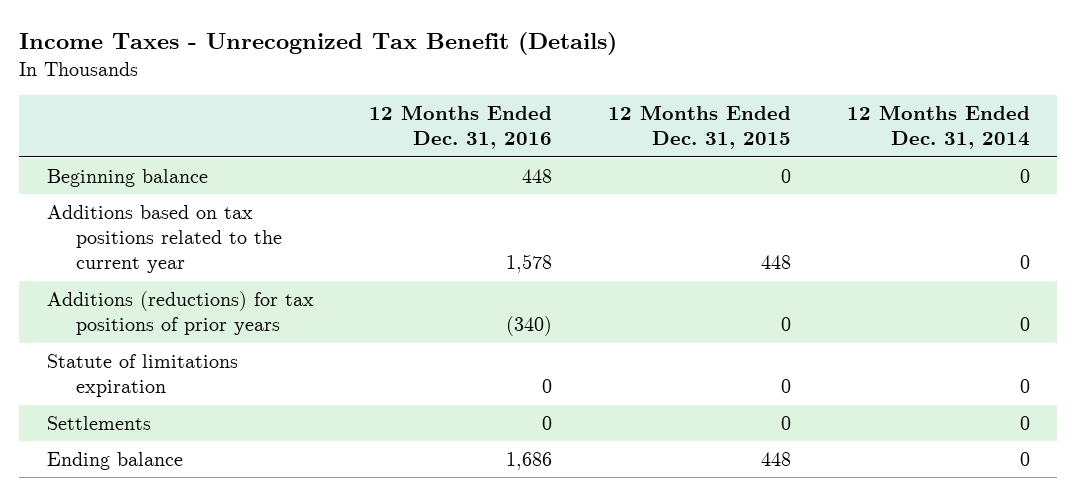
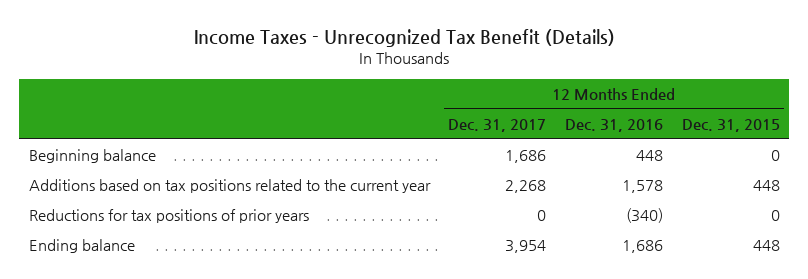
- | 12 Months Ended Dec. 31, 2016 | 12 Months Ended Dec. 31, 2015 | 12 Months Ended Dec. 31, 2014
+ | 12 Months Ended Dec. 31, 2017 | 12 Months Ended Dec. 31, 2016 | 12 Months Ended Dec. 31, 2015
- Additions (reductions) for tax positions of prior years | (340) | 0 | 0
- Statute of limitations expiration | 0 | 0 | 0
- Settlements | 0 | 0 | 0
+ Reductions for tax positions of prior years | 0 | (340) | 0

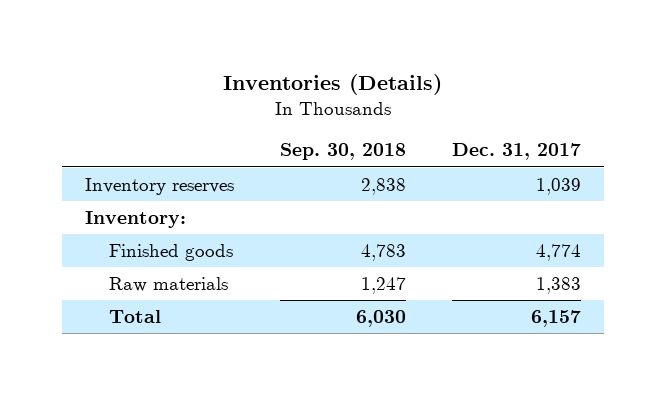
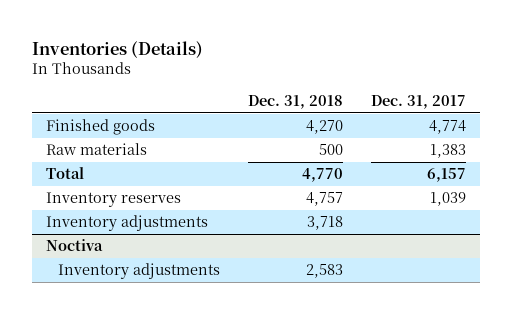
- | Sep. 30, 2018 | Dec. 31, 2017
+ | Dec. 31, 2018 | Dec. 31, 2017
- Inventory:
moved down: Inventory reserves | 4,757 | 1,039
+ Inventory adjustments | 3,718 |
+ Noctiva
+ Inventory adjustments | 2,583 |

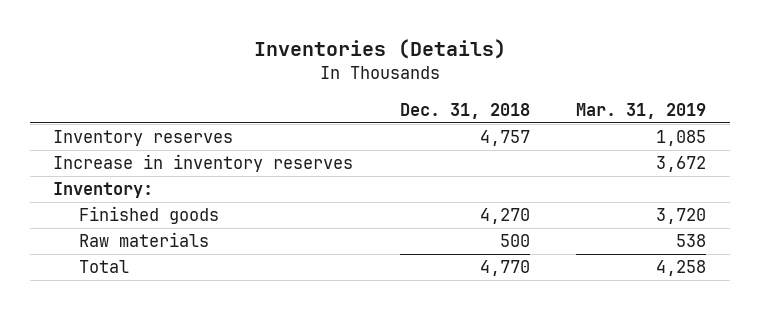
- | Dec. 31, 2018 | Dec. 31, 2017
+ | Dec. 31, 2018 | Mar. 31, 2019
moved up: Inventory reserves | 4,757 | 1,085
+ Increase in inventory reserves | | 3,672
+ Inventory:
- Inventory adjustments | 3,718 |
- Noctiva
- Inventory adjustments | 2,583 |

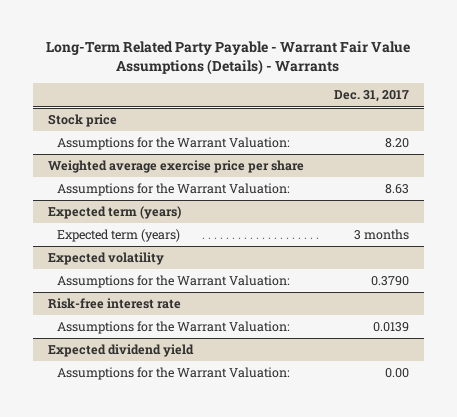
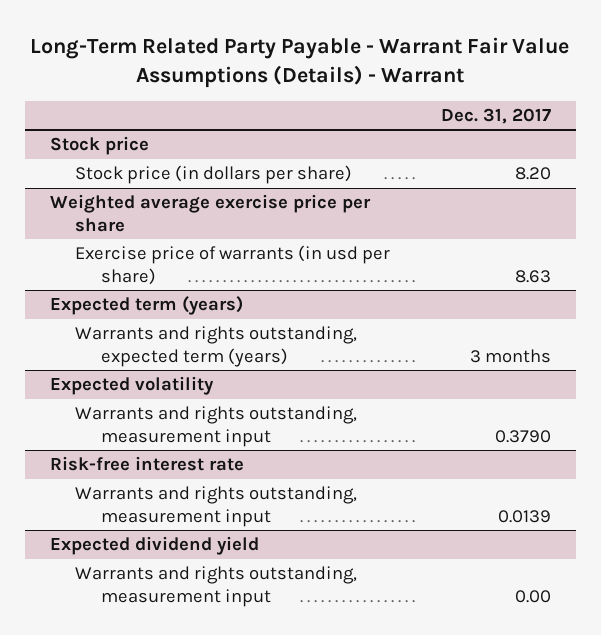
- Long-Term Related Party Payable - Warrant Fair Value Assumptions (Details) - Warrants
+ Long-Term Related Party Payable - Warrant Fair Value Assumptions (Details) - Warrant
@ Stock price
- Assumptions for the Warrant Valuation: | 8.20
+ Stock price (in dollars per share) | 8.20
@ Weighted average exercise price per share
- Assumptions for the Warrant Valuation: | 8.63
+ Exercise price of warrants (in usd per share) | 8.63
@ Expected term (years)
- Expected term (years) | 3 months
+ Warrants and rights outstanding, expected term (years) | 3 months
@ Expected volatility
- Assumptions for the Warrant Valuation: | 0.3790
+ Warrants and rights outstanding, measurement input | 0.3790
@ Risk-free interest rate
- Assumptions for the Warrant Valuation: | 0.0139
+ Warrants and rights outstanding, measurement input | 0.0139
@ Expected dividend yield
- Assumptions for the Warrant Valuation: | 0.00
+ Warrants and rights outstanding, measurement input | 0.00

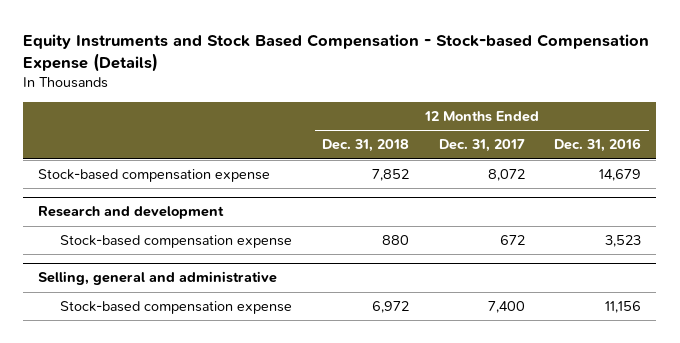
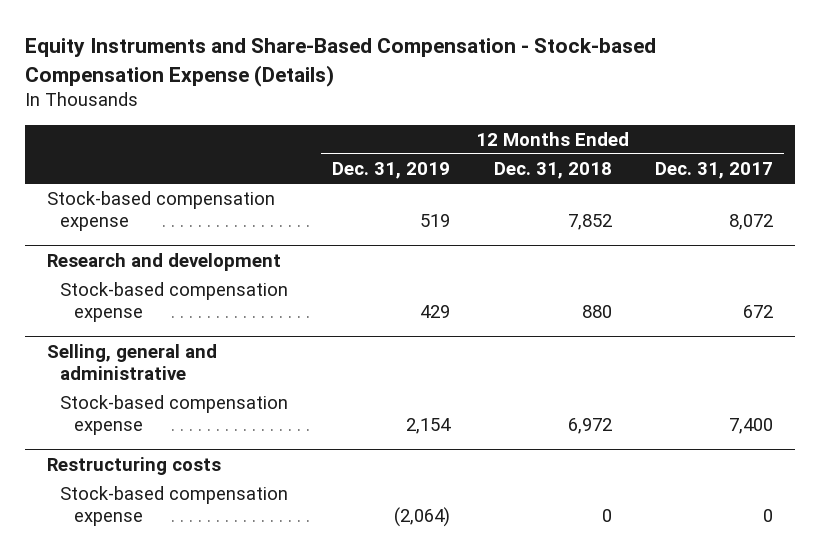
- Equity Instruments and Stock Based Compensation - Stock-based Compensation Expense (Details)
+ Equity Instruments and Share-Based Compensation - Stock-based Compensation Expense (Details)
- | 12 Months Ended Dec. 31, 2018 | 12 Months Ended Dec. 31, 2017 | 12 Months Ended Dec. 31, 2016
+ | 12 Months Ended Dec. 31, 2019 | 12 Months Ended Dec. 31, 2018 | 12 Months Ended Dec. 31, 2017
+ Restructuring costs
+ Stock-based compensation expense | (2,064) | 0 | 0

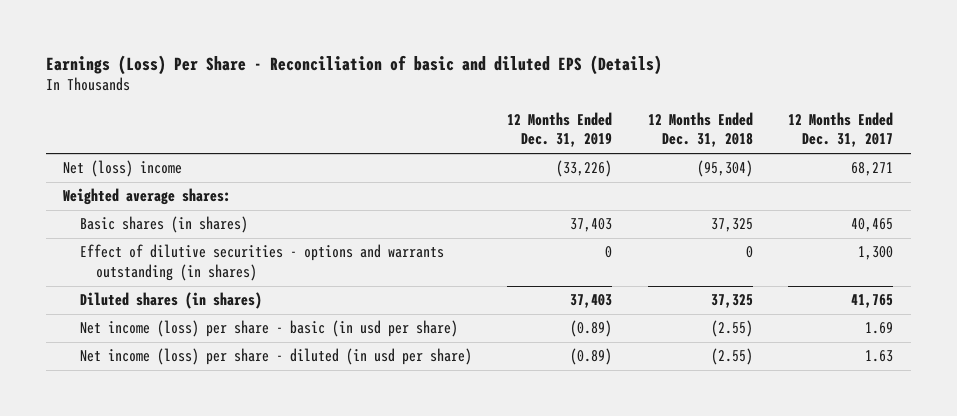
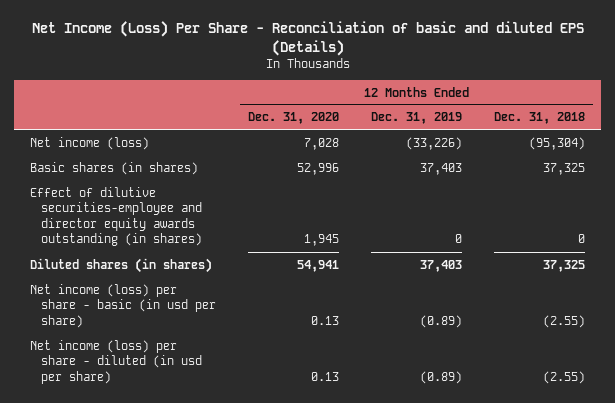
- Earnings (Loss) Per Share - Reconciliation of basic and diluted EPS (Details)
+ Net Income (Loss) Per Share - Reconciliation of basic and diluted EPS (Details)
- | 12 Months Ended Dec. 31, 2019 | 12 Months Ended Dec. 31, 2018 | 12 Months Ended Dec. 31, 2017
+ | 12 Months Ended Dec. 31, 2020 | 12 Months Ended Dec. 31, 2019 | 12 Months Ended Dec. 31, 2018
- Net (loss) income | (33,226) | (95,304) | 68,271
- Weighted average shares:
+ Net income (loss) | 7,028 | (33,226) | (95,304)
- Effect of dilutive securities - options and warrants outstanding (in shares) | 0 | 0 | 1,300
+ Effect of dilutive securities-employee and director equity awards outstanding (in shares) | 1,945 | 0 | 0

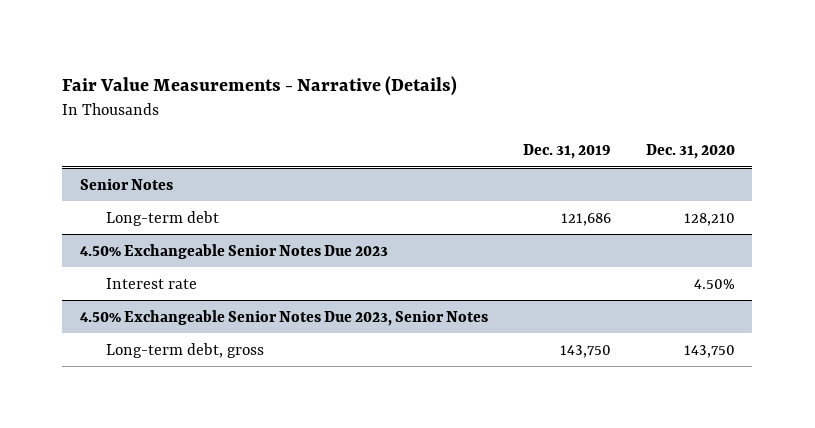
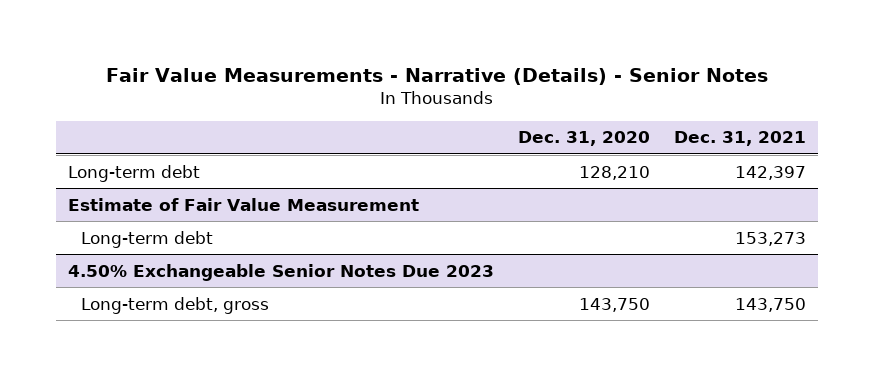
- Fair Value Measurements - Narrative (Details)
+ Fair Value Measurements - Narrative (Details) - Senior Notes
- | Dec. 31, 2019 | Dec. 31, 2020
+ | Dec. 31, 2020 | Dec. 31, 2021
- Senior Notes
+ Estimate of Fair Value Measurement
+ Long-term debt | | 153,273
@ 4.50% Exchangeable Senior Notes Due 2023
- Interest rate | | 4.50%
- 4.50% Exchangeable Senior Notes Due 2023, Senior Notes

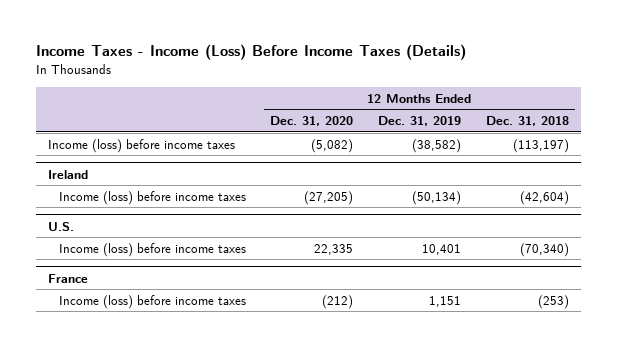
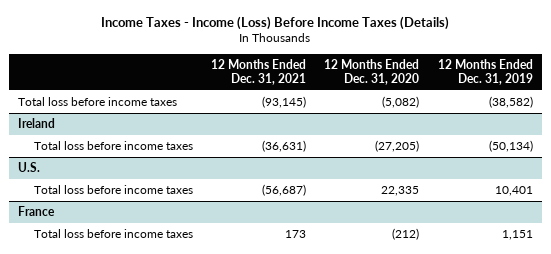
- | 12 Months Ended Dec. 31, 2020 | 12 Months Ended Dec. 31, 2019 | 12 Months Ended Dec. 31, 2018
+ | 12 Months Ended Dec. 31, 2021 | 12 Months Ended Dec. 31, 2020 | 12 Months Ended Dec. 31, 2019
- Income (loss) before income taxes | (5,082) | (38,582) | (113,197)
+ Total loss before income taxes | (93,145) | (5,082) | (38,582)
@ Ireland
- Income (loss) before income taxes | (27,205) | (50,134) | (42,604)
+ Total loss before income taxes | (36,631) | (27,205) | (50,134)
@ U.S.
- Income (loss) before income taxes | 22,335 | 10,401 | (70,340)
+ Total loss before income taxes | (56,687) | 22,335 | 10,401
@ France
- Income (loss) before income taxes | (212) | 1,151 | (253)
+ Total loss before income taxes | 173 | (212) | 1,151

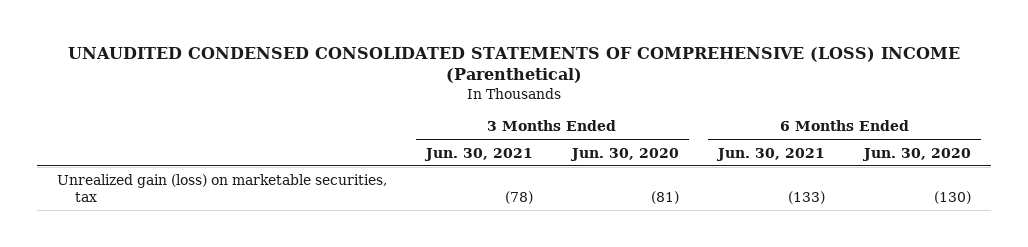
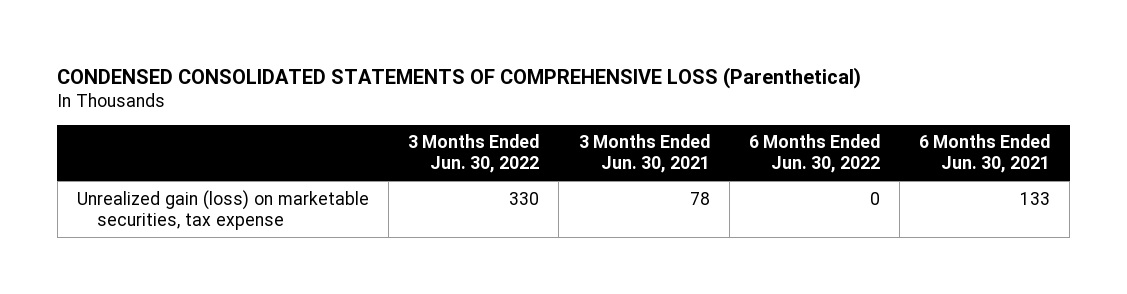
- UNAUDITED CONDENSED CONSOLIDATED STATEMENTS OF COMPREHENSIVE (LOSS) INCOME (Parenthetical)
+ CONDENSED CONSOLIDATED STATEMENTS OF COMPREHENSIVE LOSS (Parenthetical)
- | 3 Months Ended Jun. 30, 2021 | 3 Months Ended Jun. 30, 2020 | 6 Months Ended Jun. 30, 2021 | 6 Months Ended Jun. 30, 2020
+ | 3 Months Ended Jun. 30, 2022 | 3 Months Ended Jun. 30, 2021 | 6 Months Ended Jun. 30, 2022 | 6 Months Ended Jun. 30, 2021
- Unrealized gain (loss) on marketable securities, tax | (78) | (81) | (133) | (130)
+ Unrealized gain (loss) on marketable securities, tax expense | 330 | 78 | 0 | 133

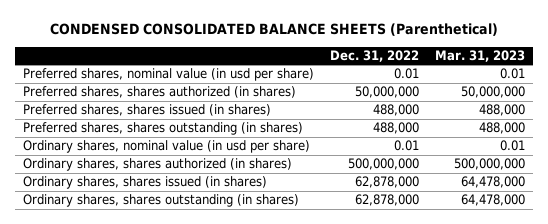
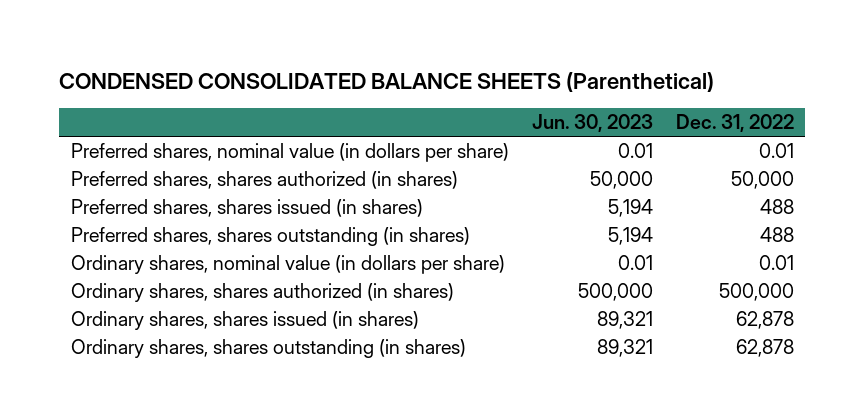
- | Dec. 31, 2022 | Mar. 31, 2023
+ | Jun. 30, 2023 | Dec. 31, 2022
- Preferred shares, nominal value (in usd per share) | 0.01 | 0.01
- Preferred shares, shares authorized (in shares) | 50,000,000 | 50,000,000
- Preferred shares, shares issued (in shares) | 488,000 | 488,000
- Preferred shares, shares outstanding (in shares) | 488,000 | 488,000
- Ordinary shares, nominal value (in usd per share) | 0.01 | 0.01
- Ordinary shares, shares authorized (in shares) | 500,000,000 | 500,000,000
- Ordinary shares, shares issued (in shares) | 62,878,000 | 64,478,000
- Ordinary shares, shares outstanding (in shares) | 62,878,000 | 64,478,000
+ Preferred shares, nominal value (in dollars per share) | 0.01 | 0.01
+ Preferred shares, shares authorized (in shares) | 50,000 | 50,000
+ Preferred shares, shares issued (in shares) | 5,194 | 488
+ Preferred shares, shares outstanding (in shares) | 5,194 | 488
+ Ordinary shares, nominal value (in dollars per share) | 0.01 | 0.01
+ Ordinary shares, shares authorized (in shares) | 500,000 | 500,000
+ Ordinary shares, shares issued (in shares) | 89,321 | 62,878
+ Ordinary shares, shares outstanding (in shares) | 89,321 | 62,878

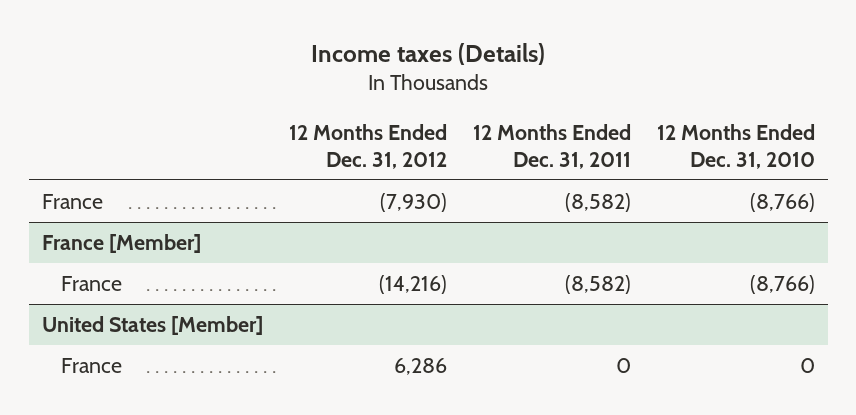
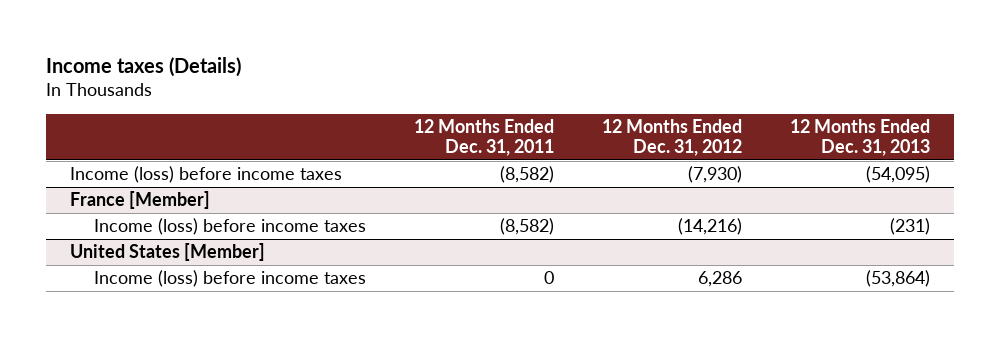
- | 12 Months Ended Dec. 31, 2012 | 12 Months Ended Dec. 31, 2011 | 12 Months Ended Dec. 31, 2010
+ | 12 Months Ended Dec. 31, 2011 | 12 Months Ended Dec. 31, 2012 | 12 Months Ended Dec. 31, 2013
- France | (7,930) | (8,582) | (8,766)
+ Income (loss) before income taxes | (8,582) | (7,930) | (54,095)
@ France [Member]
- France | (14,216) | (8,582) | (8,766)
+ Income (loss) before income taxes | (8,582) | (14,216) | (231)
@ United States [Member]
- France | 6,286 | 0 | 0
+ Income (loss) before income taxes | 0 | 6,286 | (53,864)

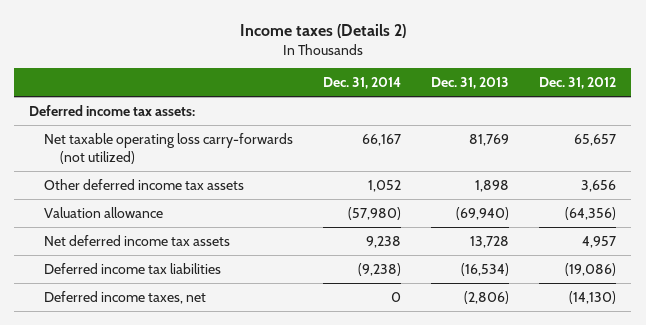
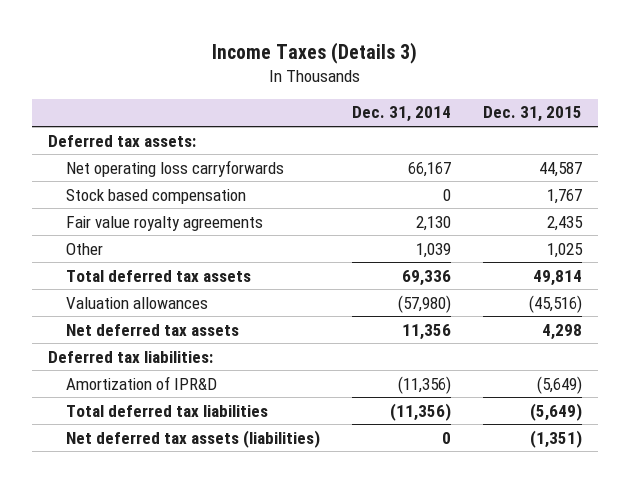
- Income taxes (Details 2)
+ Income Taxes (Details 3)
- | Dec. 31, 2014 | Dec. 31, 2013 | Dec. 31, 2012
+ | Dec. 31, 2014 | Dec. 31, 2015
- Deferred income tax assets:
- Net taxable operating loss carry-forwards (not utilized) | 66,167 | 81,769 | 65,657
- Other deferred income tax assets | 1,052 | 1,898 | 3,656
- Valuation allowance | (57,980) | (69,940) | (64,356)
- Net deferred income tax assets | 9,238 | 13,728 | 4,957
- Deferred income tax liabilities | (9,238) | (16,534) | (19,086)
- Deferred income taxes, net | 0 | (2,806) | (14,130)
+ Deferred tax assets:
+ Net operating loss carryforwards | 66,167 | 44,587
+ Stock based compensation | 0 | 1,767
+ Fair value royalty agreements | 2,130 | 2,435
+ Other | 1,039 | 1,025
+ Total deferred tax assets | 69,336 | 49,814
+ Valuation allowances | (57,980) | (45,516)
+ Net deferred tax assets | 11,356 | 4,298
+ Deferred tax liabilities:
+ Amortization of IPR&D | (11,356) | (5,649)
+ Total deferred tax liabilities | (11,356) | (5,649)
+ Net deferred tax assets (liabilities) | 0 | (1,351)

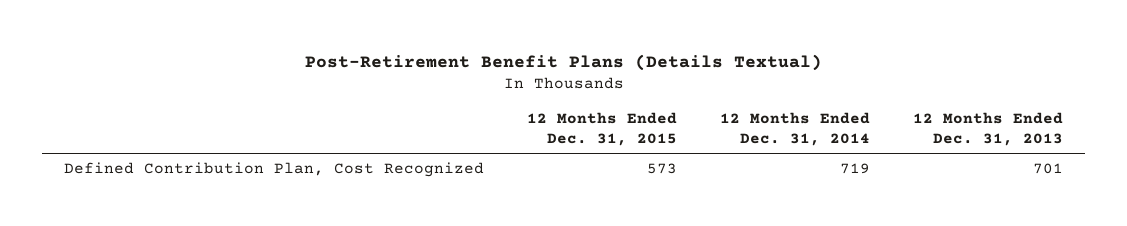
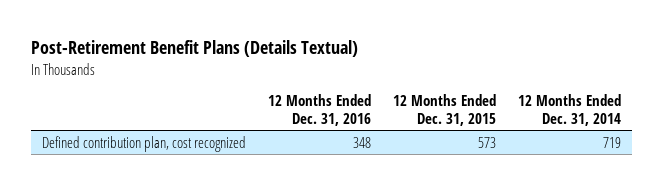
- | 12 Months Ended Dec. 31, 2015 | 12 Months Ended Dec. 31, 2014 | 12 Months Ended Dec. 31, 2013
+ | 12 Months Ended Dec. 31, 2016 | 12 Months Ended Dec. 31, 2015 | 12 Months Ended Dec. 31, 2014
- Defined Contribution Plan, Cost Recognized | 573 | 719 | 701
+ Defined contribution plan, cost recognized | 348 | 573 | 719

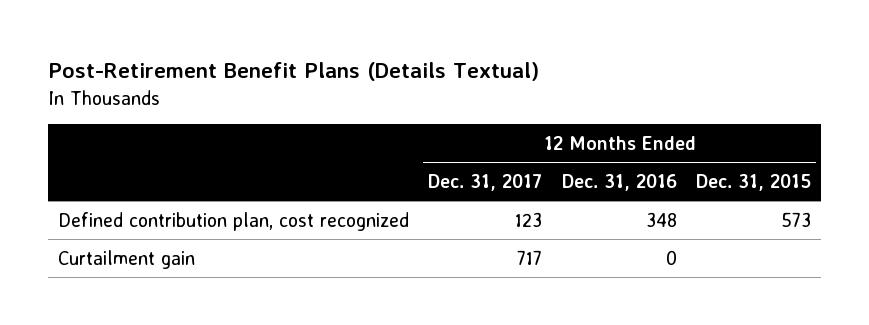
- | 12 Months Ended Dec. 31, 2016 | 12 Months Ended Dec. 31, 2015 | 12 Months Ended Dec. 31, 2014
+ | 12 Months Ended Dec. 31, 2017 | 12 Months Ended Dec. 31, 2016 | 12 Months Ended Dec. 31, 2015
+ Curtailment gain | 717 | 0 |

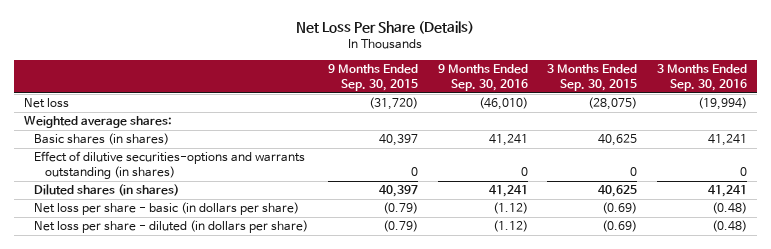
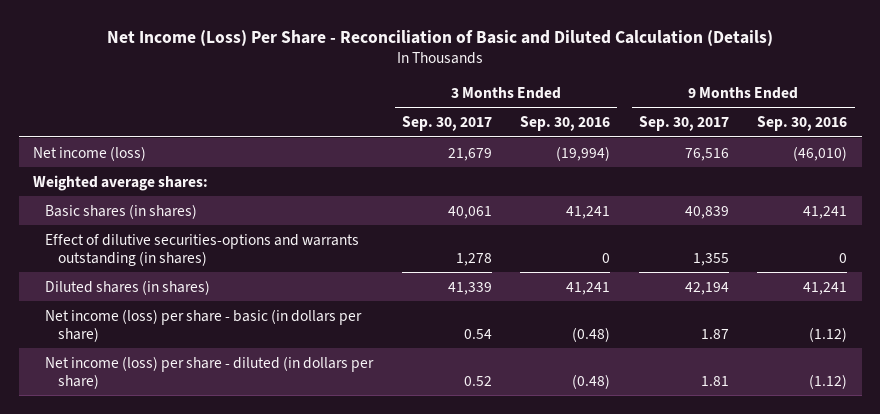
- Net Loss Per Share (Details)
+ Net Income (Loss) Per Share - Reconciliation of Basic and Diluted Calculation (Details)
- | 9 Months Ended Sep. 30, 2015 | 9 Months Ended Sep. 30, 2016 | 3 Months Ended Sep. 30, 2015 | 3 Months Ended Sep. 30, 2016
+ | 3 Months Ended Sep. 30, 2017 | 3 Months Ended Sep. 30, 2016 | 9 Months Ended Sep. 30, 2017 | 9 Months Ended Sep. 30, 2016
- Net loss | (31,720) | (46,010) | (28,075) | (19,994)
+ Net income (loss) | 21,679 | (19,994) | 76,516 | (46,010)
- Net loss per share - basic (in dollars per share) | (0.79) | (1.12) | (0.69) | (0.48)
- Net loss per share - diluted (in dollars per share) | (0.79) | (1.12) | (0.69) | (0.48)
+ Net income (loss) per share - basic (in dollars per share) | 0.54 | (0.48) | 1.87 | (1.12)
+ Net income (loss) per share - diluted (in dollars per share) | 0.52 | (0.48) | 1.81 | (1.12)

